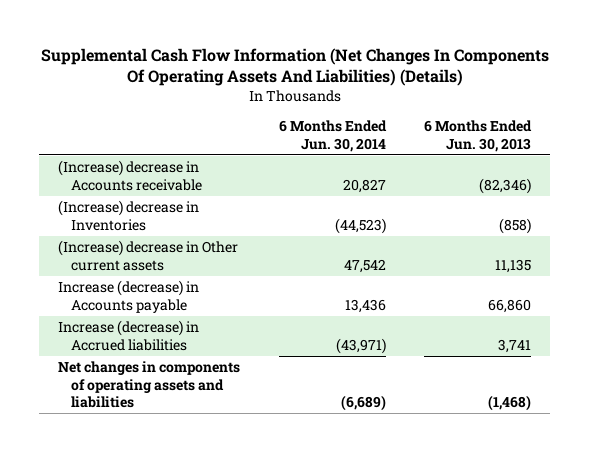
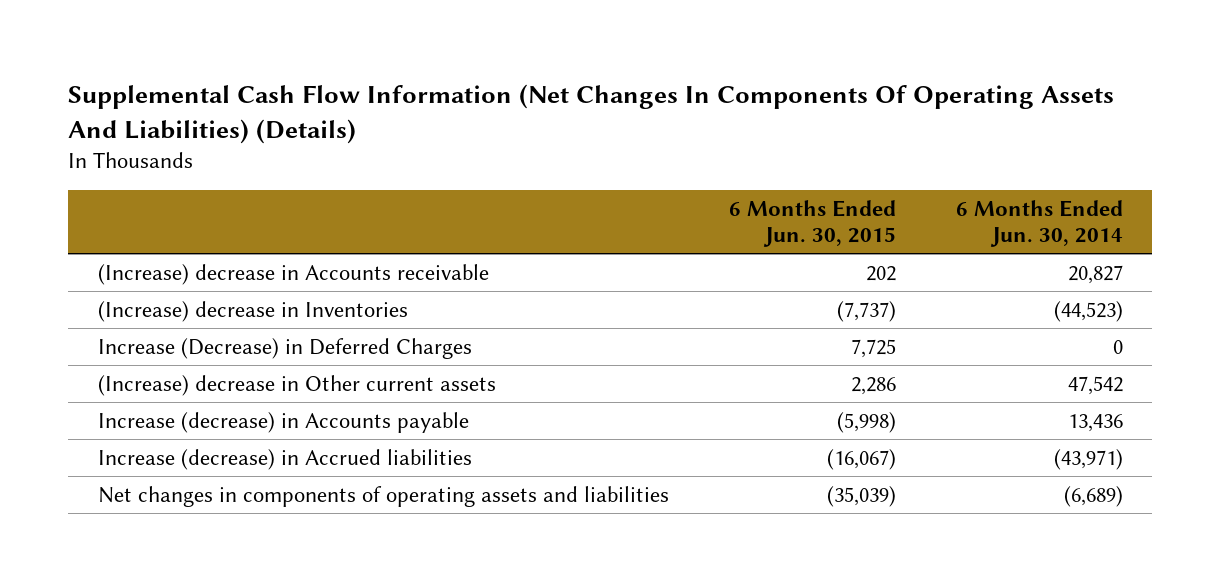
- | 6 Months Ended Jun. 30, 2014 | 6 Months Ended Jun. 30, 2013
+ | 6 Months Ended Jun. 30, 2015 | 6 Months Ended Jun. 30, 2014
+ Increase (Decrease) in Deferred Charges | 7,725 | 0

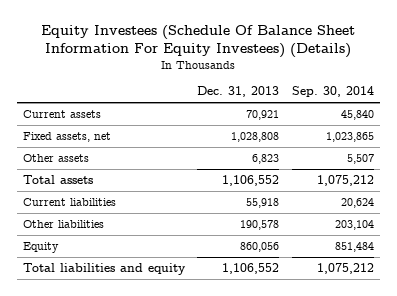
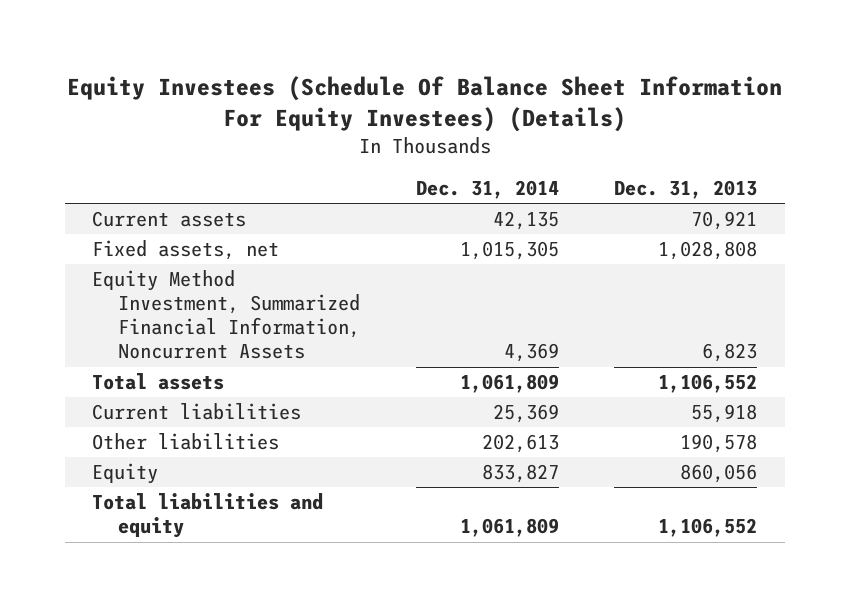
- | Dec. 31, 2013 | Sep. 30, 2014
+ | Dec. 31, 2014 | Dec. 31, 2013
- Other assets | 6,823 | 5,507
+ Equity Method Investment, Summarized Financial Information, Noncurrent Assets | 4,369 | 6,823

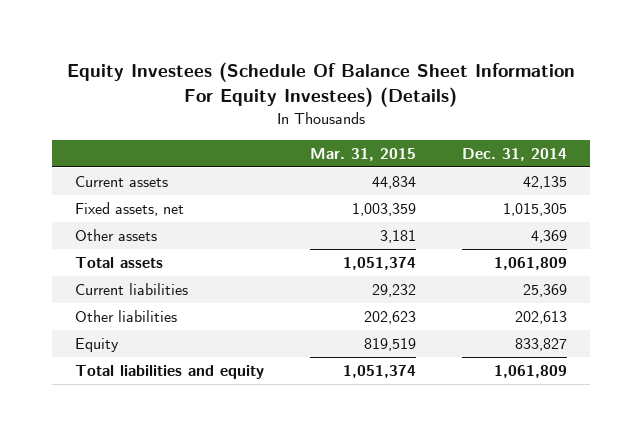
- | Dec. 31, 2014 | Dec. 31, 2013
+ | Mar. 31, 2015 | Dec. 31, 2014
- Equity Method Investment, Summarized Financial Information, Noncurrent Assets | 4,369 | 6,823
+ Other assets | 3,181 | 4,369

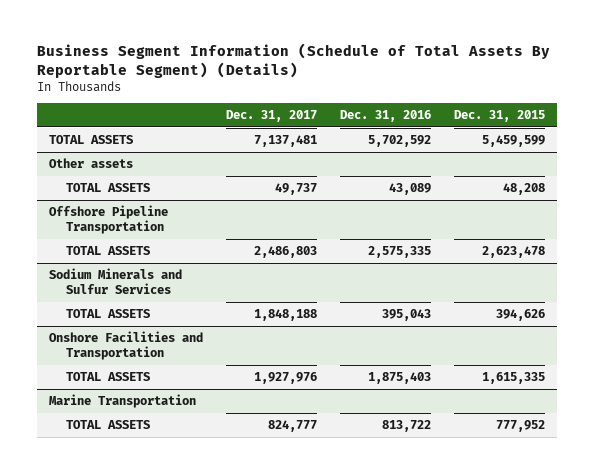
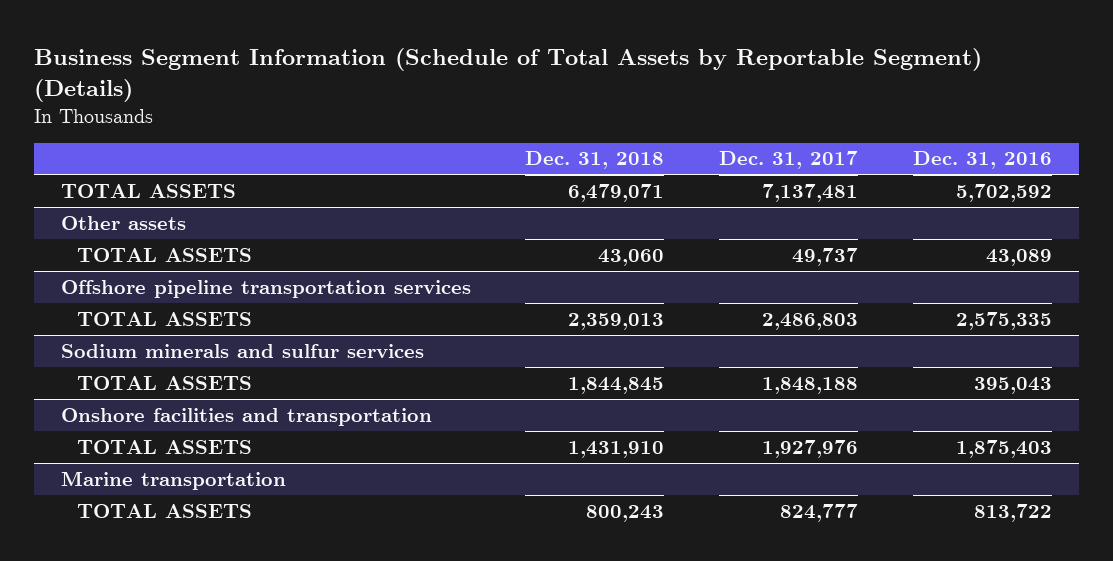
- Business Segment Information (Schedule of Total Assets By Reportable Segment) (Details)
+ Business Segment Information (Schedule of Total Assets by Reportable Segment) (Details)
- | Dec. 31, 2017 | Dec. 31, 2016 | Dec. 31, 2015
+ | Dec. 31, 2018 | Dec. 31, 2017 | Dec. 31, 2016
- Offshore Pipeline Transportation
+ Offshore pipeline transportation services
- Sodium Minerals and Sulfur Services
+ Sodium minerals and sulfur services
- Onshore Facilities and Transportation
+ Onshore facilities and transportation
- Marine Transportation
+ Marine transportation

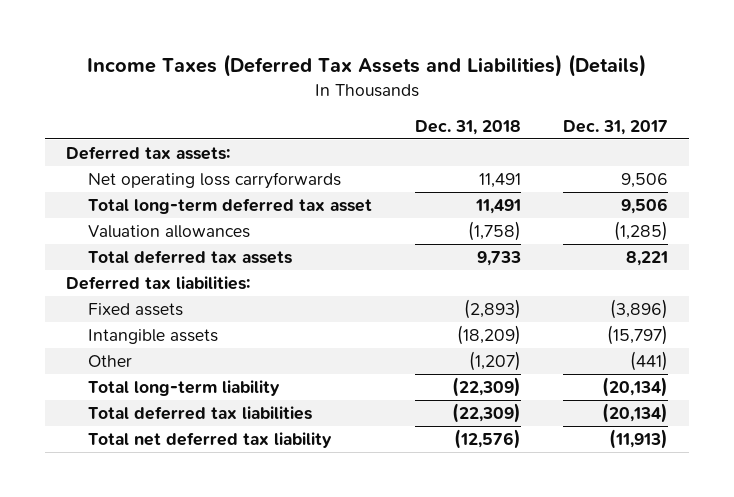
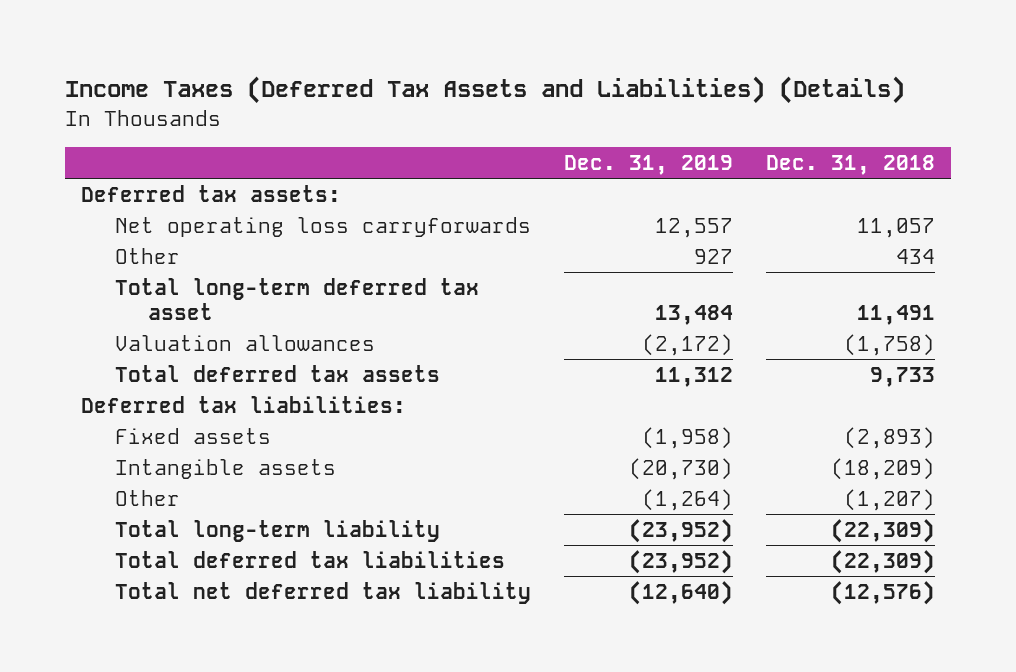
- | Dec. 31, 2018 | Dec. 31, 2017
+ | Dec. 31, 2019 | Dec. 31, 2018
- Net operating loss carryforwards | 11,491 | 9,506
+ Net operating loss carryforwards | 12,557 | 11,057
+ Other | 927 | 434

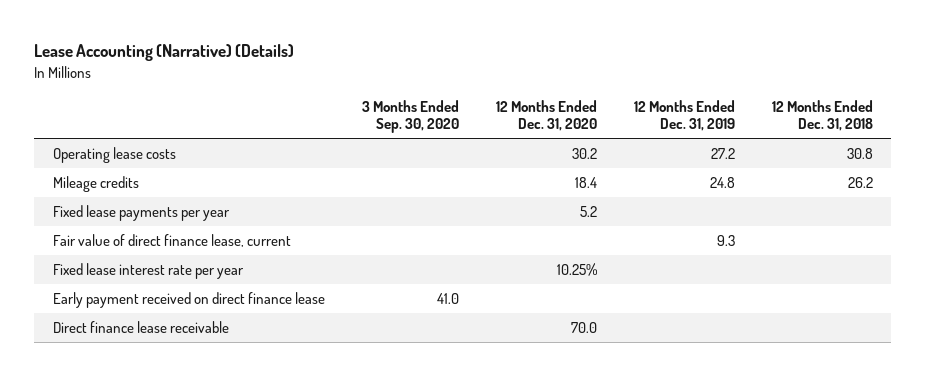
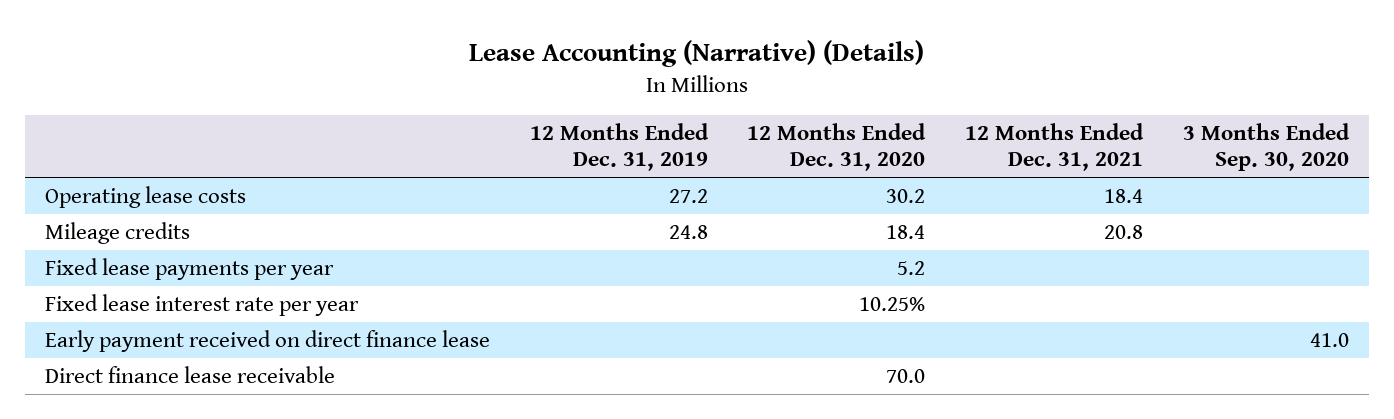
- | 3 Months Ended Sep. 30, 2020 | 12 Months Ended Dec. 31, 2020 | 12 Months Ended Dec. 31, 2019 | 12 Months Ended Dec. 31, 2018
+ | 12 Months Ended Dec. 31, 2019 | 12 Months Ended Dec. 31, 2020 | 12 Months Ended Dec. 31, 2021 | 3 Months Ended Sep. 30, 2020
- Fair value of direct finance lease, current | | | 9.3 |

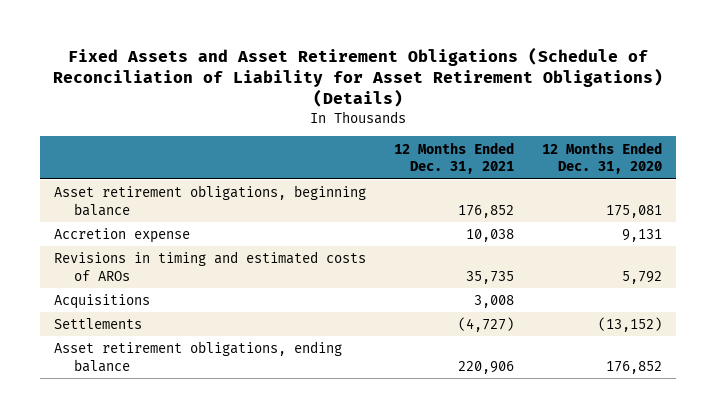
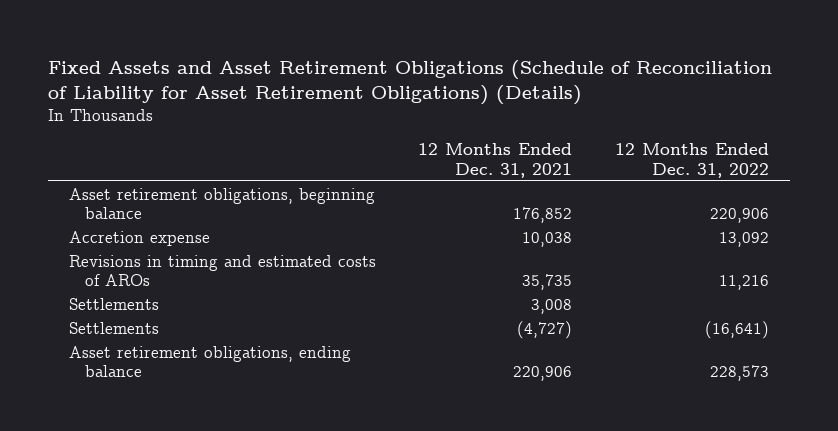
- | 12 Months Ended Dec. 31, 2021 | 12 Months Ended Dec. 31, 2020
+ | 12 Months Ended Dec. 31, 2021 | 12 Months Ended Dec. 31, 2022
- Acquisitions | 3,008 |
+ Settlements | 3,008 |

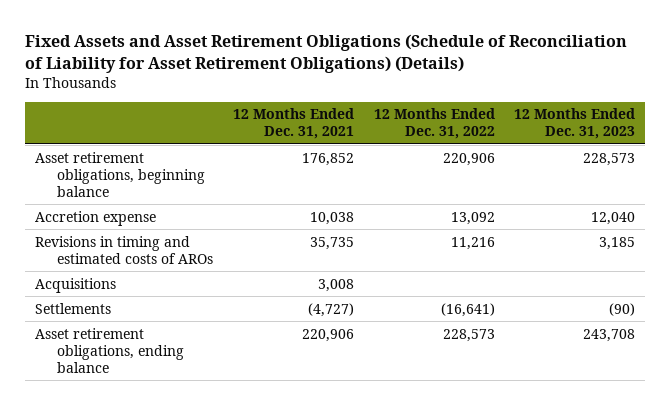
- | 12 Months Ended Dec. 31, 2021 | 12 Months Ended Dec. 31, 2022
+ | 12 Months Ended Dec. 31, 2021 | 12 Months Ended Dec. 31, 2022 | 12 Months Ended Dec. 31, 2023
- Settlements | 3,008 |
+ Acquisitions | 3,008 | |

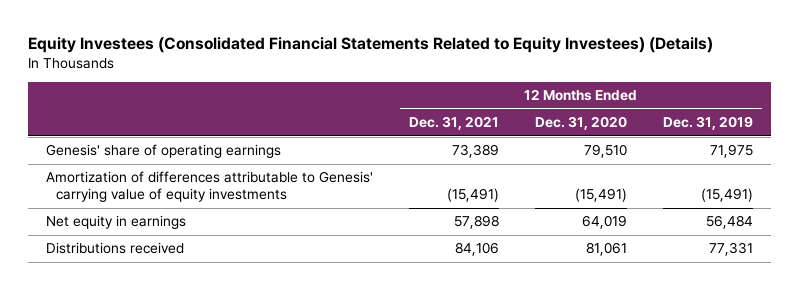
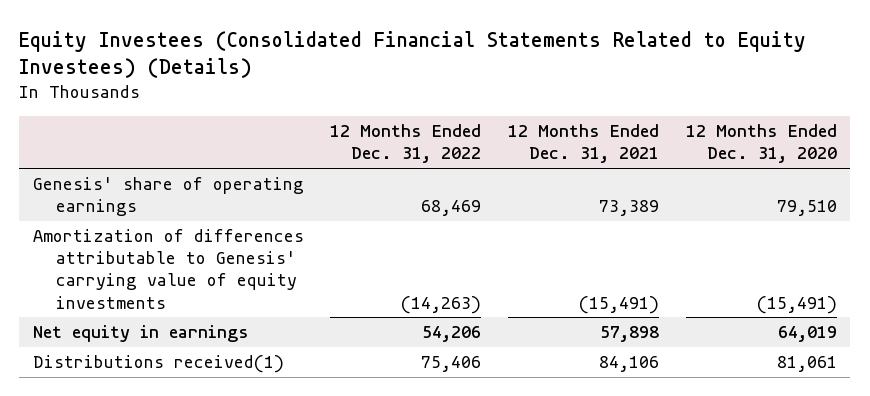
- | 12 Months Ended Dec. 31, 2021 | 12 Months Ended Dec. 31, 2020 | 12 Months Ended Dec. 31, 2019
+ | 12 Months Ended Dec. 31, 2022 | 12 Months Ended Dec. 31, 2021 | 12 Months Ended Dec. 31, 2020
- Distributions received | 84,106 | 81,061 | 77,331
+ Distributions received(1) | 75,406 | 84,106 | 81,061

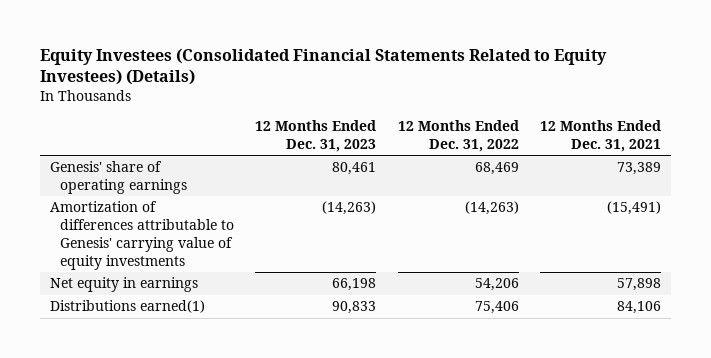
- | 12 Months Ended Dec. 31, 2022 | 12 Months Ended Dec. 31, 2021 | 12 Months Ended Dec. 31, 2020
+ | 12 Months Ended Dec. 31, 2023 | 12 Months Ended Dec. 31, 2022 | 12 Months Ended Dec. 31, 2021
- Distributions received(1) | 75,406 | 84,106 | 81,061
+ Distributions earned(1) | 90,833 | 75,406 | 84,106

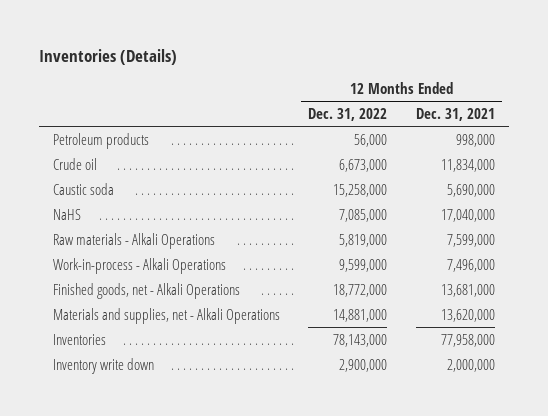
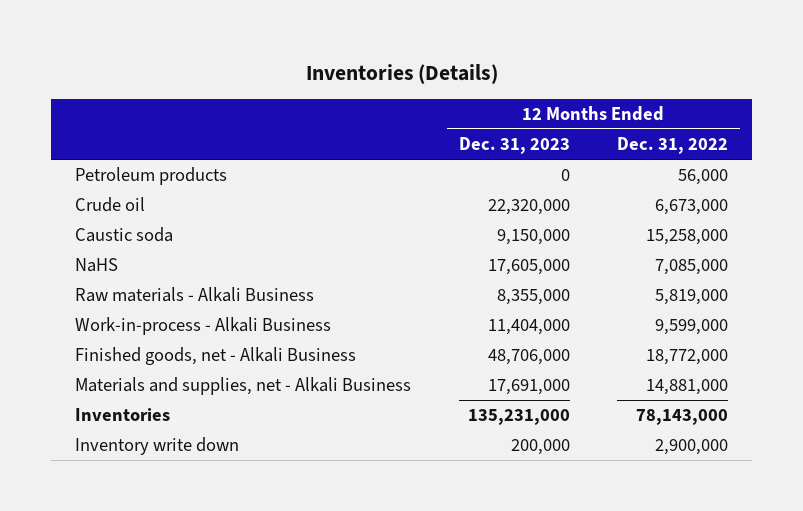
- | 12 Months Ended Dec. 31, 2022 | 12 Months Ended Dec. 31, 2021
+ | 12 Months Ended Dec. 31, 2023 | 12 Months Ended Dec. 31, 2022
- Raw materials - Alkali Operations | 5,819,000 | 7,599,000
- Work-in-process - Alkali Operations | 9,599,000 | 7,496,000
- Finished goods, net - Alkali Operations | 18,772,000 | 13,681,000
- Materials and supplies, net - Alkali Operations | 14,881,000 | 13,620,000
+ Raw materials - Alkali Business | 8,355,000 | 5,819,000
+ Work-in-process - Alkali Business | 11,404,000 | 9,599,000
+ Finished goods, net - Alkali Business | 48,706,000 | 18,772,000
+ Materials and supplies, net - Alkali Business | 17,691,000 | 14,881,000

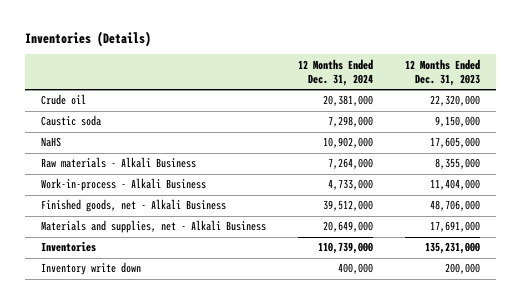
- | 12 Months Ended Dec. 31, 2023 | 12 Months Ended Dec. 31, 2022
+ | 12 Months Ended Dec. 31, 2024 | 12 Months Ended Dec. 31, 2023
- Petroleum products | 0 | 56,000

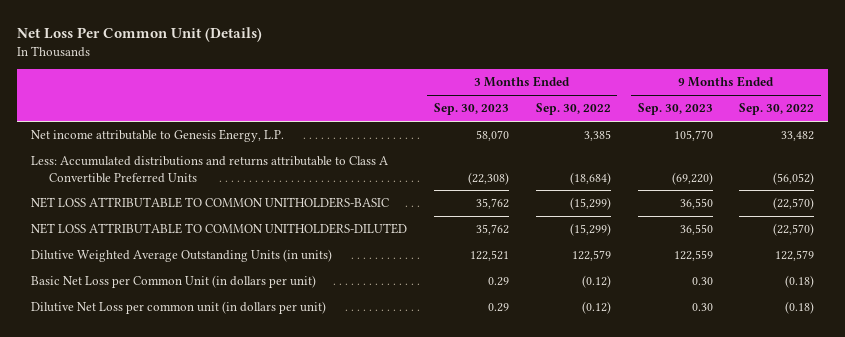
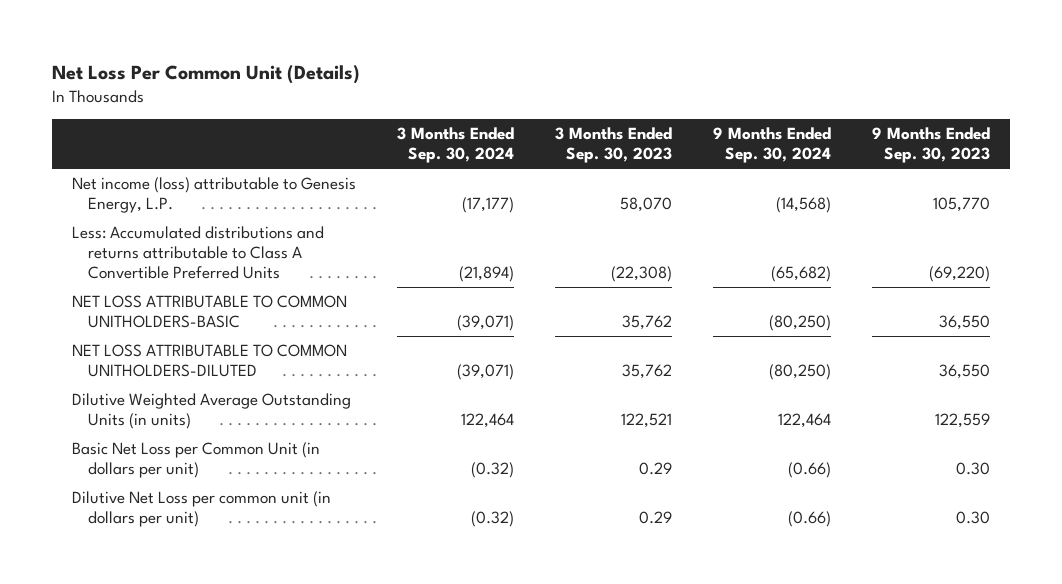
- | 3 Months Ended Sep. 30, 2023 | 3 Months Ended Sep. 30, 2022 | 9 Months Ended Sep. 30, 2023 | 9 Months Ended Sep. 30, 2022
+ | 3 Months Ended Sep. 30, 2024 | 3 Months Ended Sep. 30, 2023 | 9 Months Ended Sep. 30, 2024 | 9 Months Ended Sep. 30, 2023
- Net income attributable to Genesis Energy, L.P. | 58,070 | 3,385 | 105,770 | 33,482
+ Net income (loss) attributable to Genesis Energy, L.P. | (17,177) | 58,070 | (14,568) | 105,770

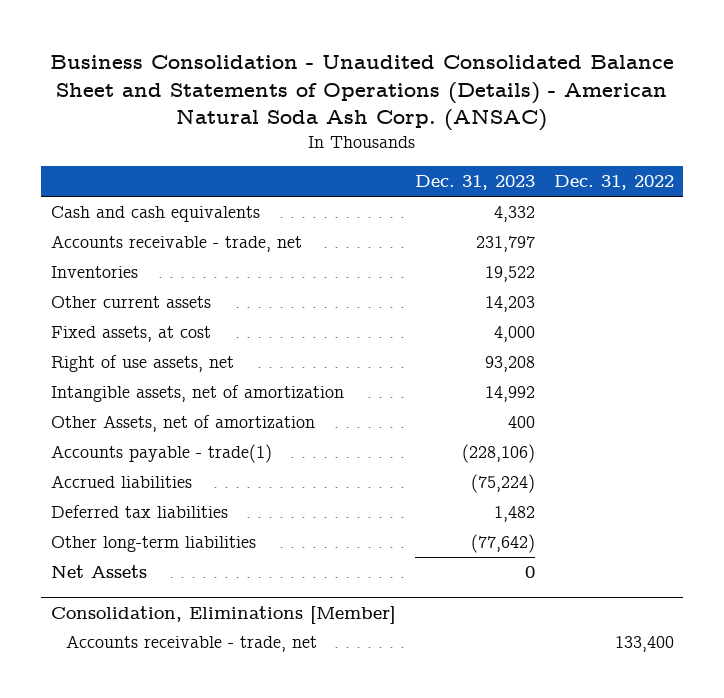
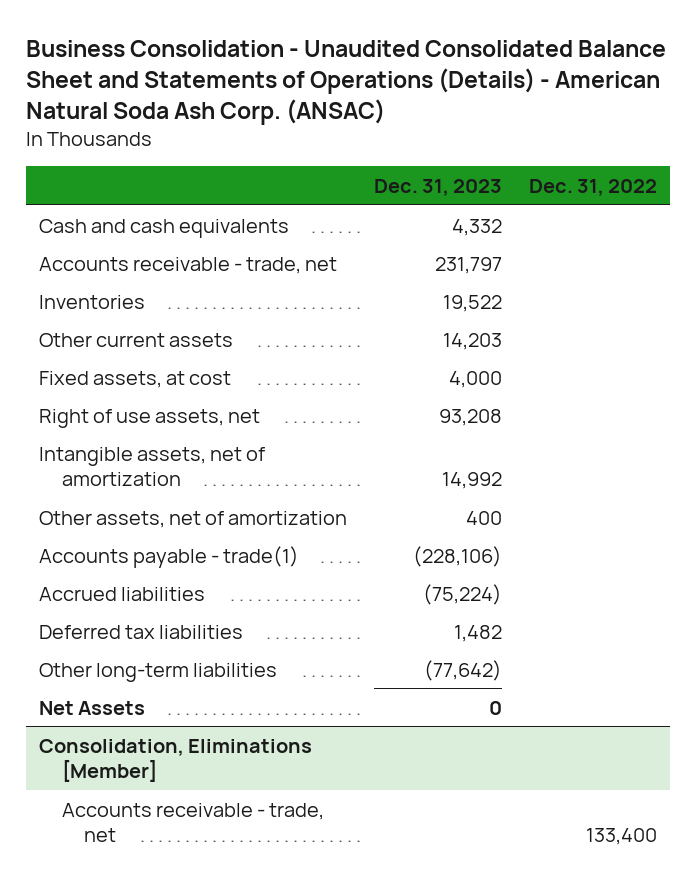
- Other Assets, net of amortization | 400 |
+ Other assets, net of amortization | 400 |

